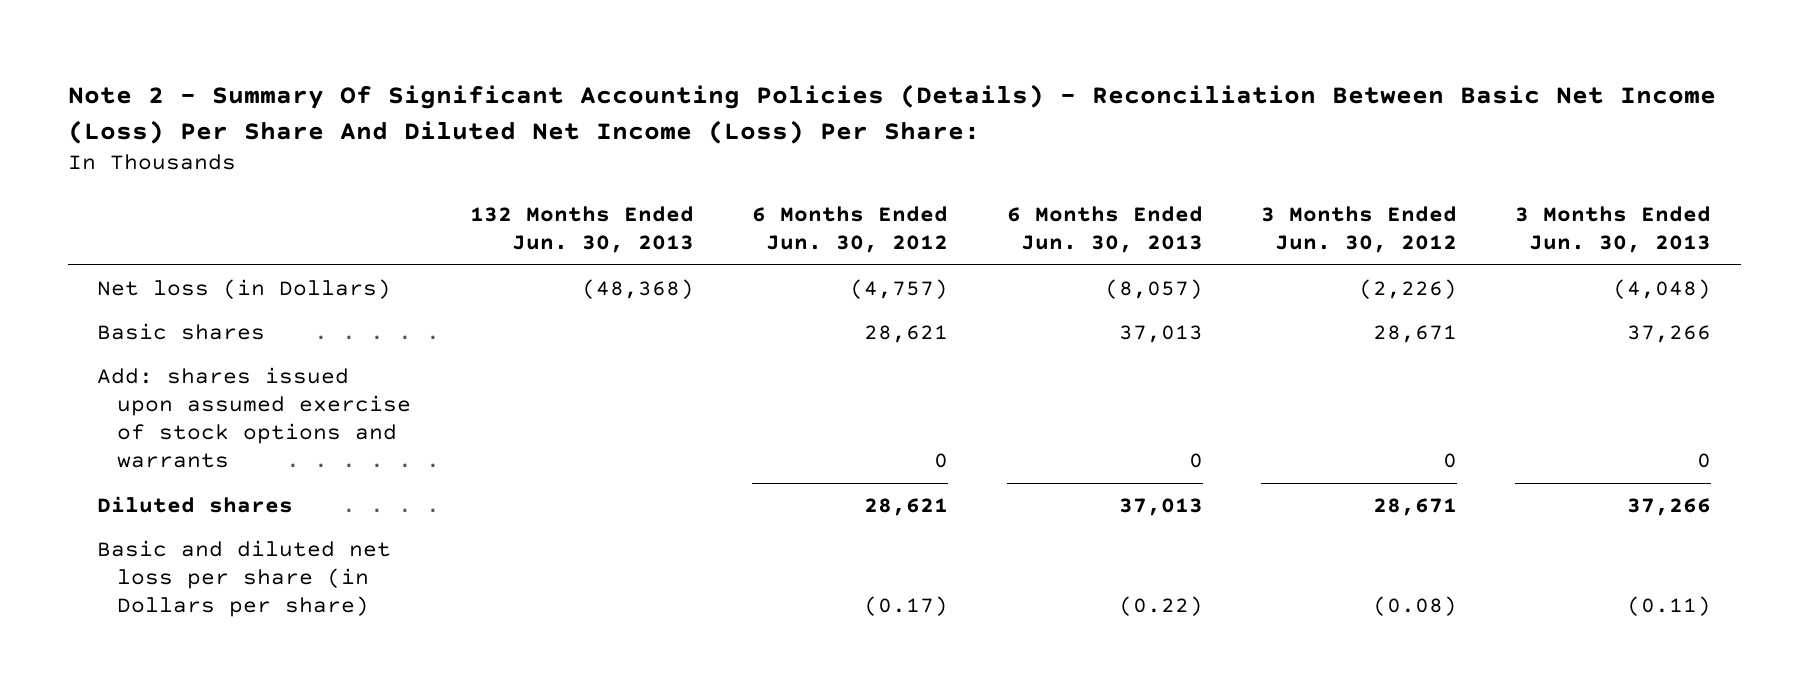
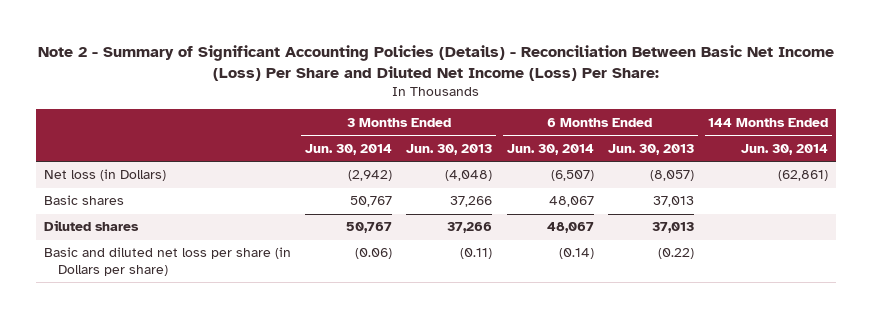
- Note 2 - Summary Of Significant Accounting Policies (Details) - Reconciliation Between Basic Net Income (Loss) Per Share And Diluted Net Income (Loss) Per Share:
+ Note 2 - Summary of Significant Accounting Policies (Details) - Reconciliation Between Basic Net Income (Loss) Per Share and Diluted Net Income (Loss) Per Share:
- | 132 Months Ended Jun. 30, 2013 | 6 Months Ended Jun. 30, 2012 | 6 Months Ended Jun. 30, 2013 | 3 Months Ended Jun. 30, 2012 | 3 Months Ended Jun. 30, 2013
+ | 3 Months Ended Jun. 30, 2014 | 3 Months Ended Jun. 30, 2013 | 6 Months Ended Jun. 30, 2014 | 6 Months Ended Jun. 30, 2013 | 144 Months Ended Jun. 30, 2014
- Add: shares issued upon assumed exercise of stock options and warrants | | 0 | 0 | 0 | 0

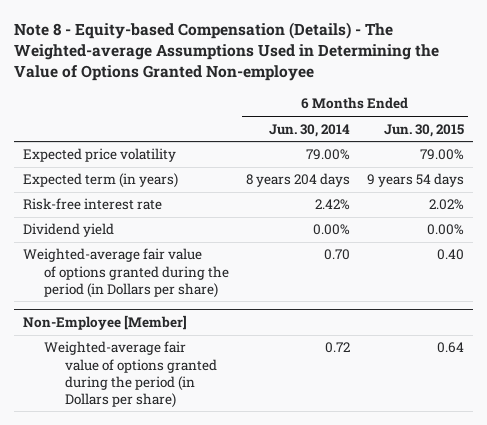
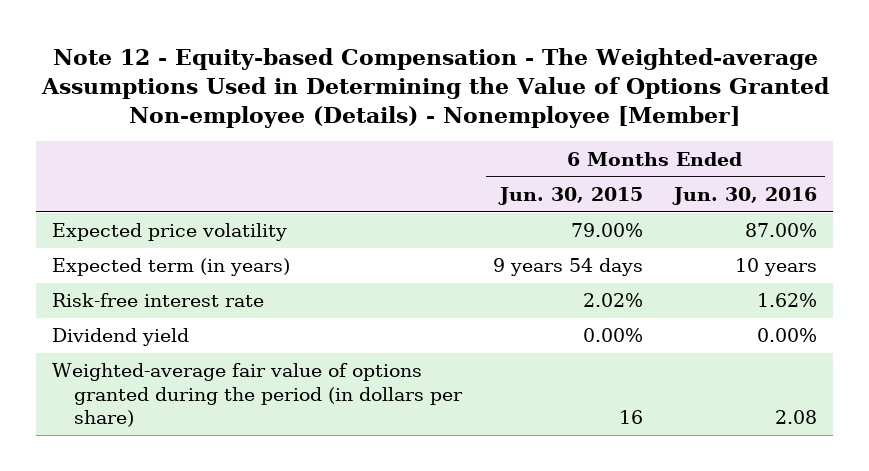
- Note 8 - Equity-based Compensation (Details) - The Weighted-average Assumptions Used in Determining the Value of Options Granted Non-employee
+ Note 12 - Equity-based Compensation - The Weighted-average Assumptions Used in Determining the Value of Options Granted Non-employee (Details) - Nonemployee [Member]
- | 6 Months Ended Jun. 30, 2014 | 6 Months Ended Jun. 30, 2015
+ | 6 Months Ended Jun. 30, 2015 | 6 Months Ended Jun. 30, 2016
- Weighted-average fair value of options granted during the period (in Dollars per share) | 0.70 | 0.40
- Non-Employee [Member]
- Weighted-average fair value of options granted during the period (in Dollars per share) | 0.72 | 0.64
+ Weighted-average fair value of options granted during the period (in dollars per share) | 16 | 2.08

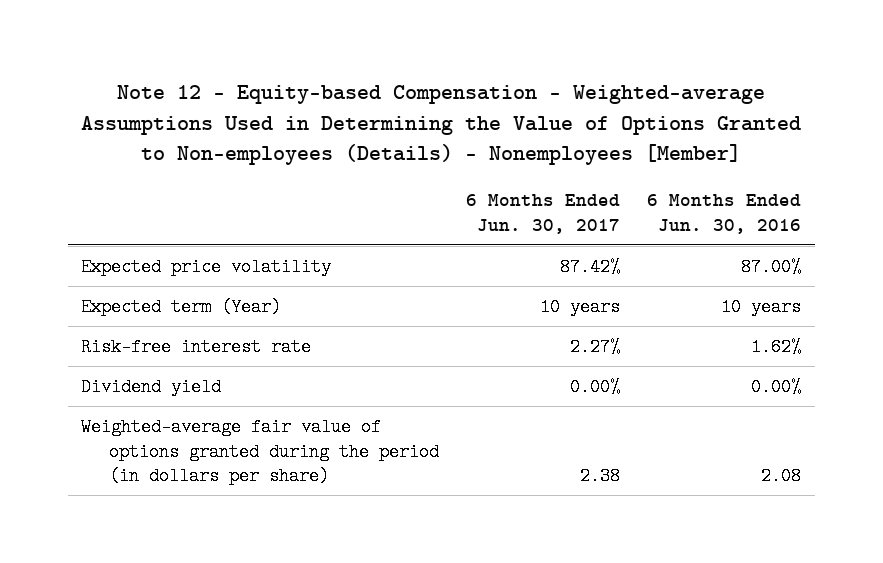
- Note 12 - Equity-based Compensation - The Weighted-average Assumptions Used in Determining the Value of Options Granted Non-employee (Details) - Nonemployee [Member]
+ Note 12 - Equity-based Compensation - Weighted-average Assumptions Used in Determining the Value of Options Granted to Non-employees (Details) - Nonemployees [Member]
- | 6 Months Ended Jun. 30, 2015 | 6 Months Ended Jun. 30, 2016
+ | 6 Months Ended Jun. 30, 2017 | 6 Months Ended Jun. 30, 2016
- Expected term (in years) | 9 years 54 days | 10 years
+ Expected term (Year) | 10 years | 10 years

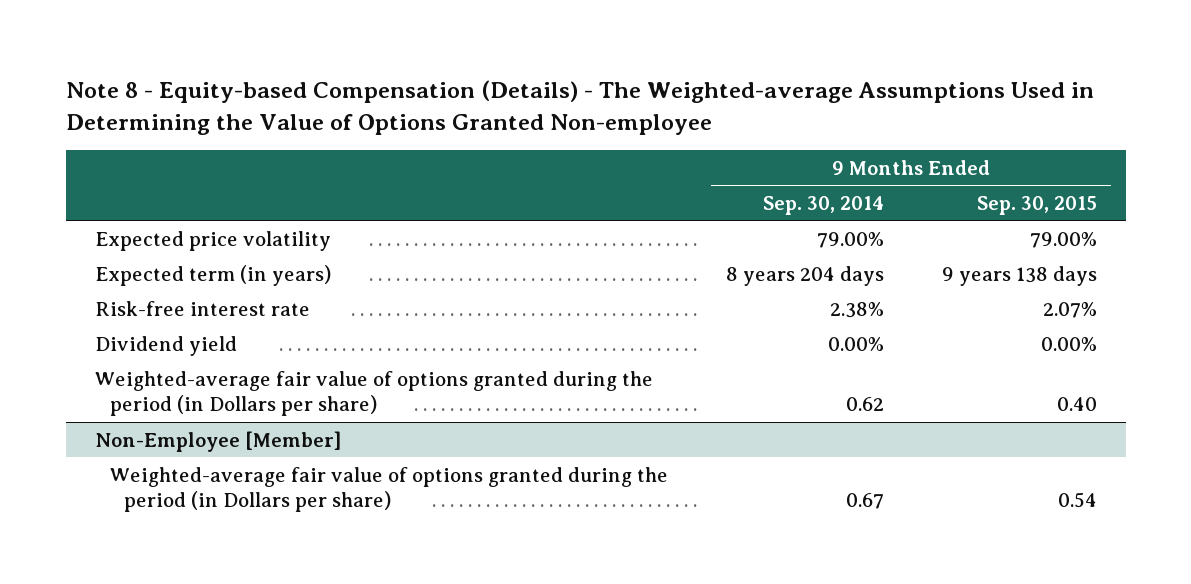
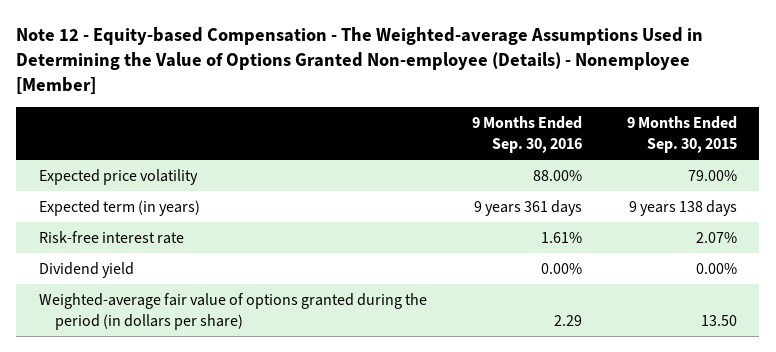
- Note 8 - Equity-based Compensation (Details) - The Weighted-average Assumptions Used in Determining the Value of Options Granted Non-employee
+ Note 12 - Equity-based Compensation - The Weighted-average Assumptions Used in Determining the Value of Options Granted Non-employee (Details) - Nonemployee [Member]
- | 9 Months Ended Sep. 30, 2014 | 9 Months Ended Sep. 30, 2015
+ | 9 Months Ended Sep. 30, 2016 | 9 Months Ended Sep. 30, 2015
- Weighted-average fair value of options granted during the period (in Dollars per share) | 0.62 | 0.40
- Non-Employee [Member]
- Weighted-average fair value of options granted during the period (in Dollars per share) | 0.67 | 0.54
+ Weighted-average fair value of options granted during the period (in dollars per share) | 2.29 | 13.50

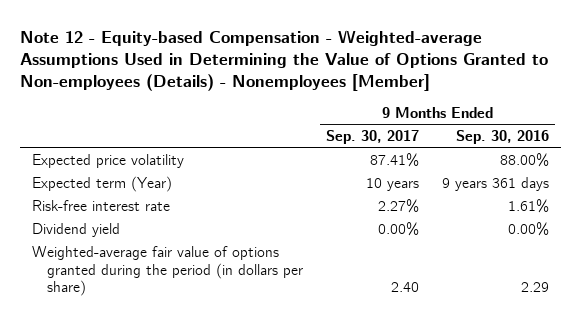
- Note 12 - Equity-based Compensation - The Weighted-average Assumptions Used in Determining the Value of Options Granted Non-employee (Details) - Nonemployee [Member]
+ Note 12 - Equity-based Compensation - Weighted-average Assumptions Used in Determining the Value of Options Granted to Non-employees (Details) - Nonemployees [Member]
- | 9 Months Ended Sep. 30, 2016 | 9 Months Ended Sep. 30, 2015
+ | 9 Months Ended Sep. 30, 2017 | 9 Months Ended Sep. 30, 2016
- Expected term (in years) | 9 years 361 days | 9 years 138 days
+ Expected term (Year) | 10 years | 9 years 361 days

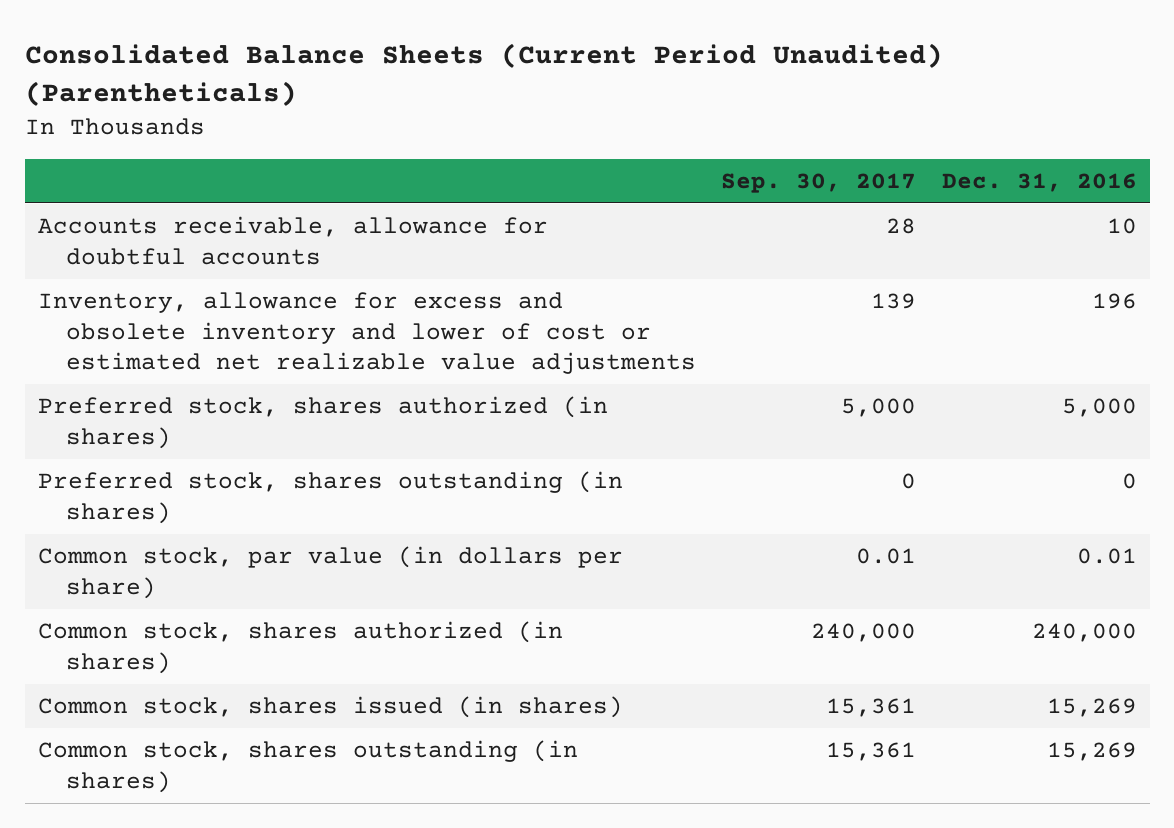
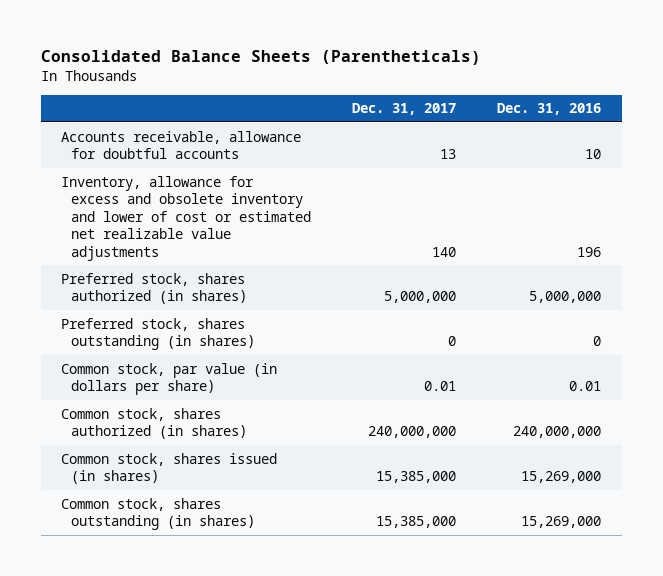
- Consolidated Balance Sheets (Current Period Unaudited) (Parentheticals)
+ Consolidated Balance Sheets (Parentheticals)
- | Sep. 30, 2017 | Dec. 31, 2016
+ | Dec. 31, 2017 | Dec. 31, 2016
- Preferred stock, shares authorized (in shares) | 5,000 | 5,000
+ Preferred stock, shares authorized (in shares) | 5,000,000 | 5,000,000
- Common stock, shares authorized (in shares) | 240,000 | 240,000
- Common stock, shares issued (in shares) | 15,361 | 15,269
- Common stock, shares outstanding (in shares) | 15,361 | 15,269
+ Common stock, shares authorized (in shares) | 240,000,000 | 240,000,000
+ Common stock, shares issued (in shares) | 15,385,000 | 15,269,000
+ Common stock, shares outstanding (in shares) | 15,385,000 | 15,269,000

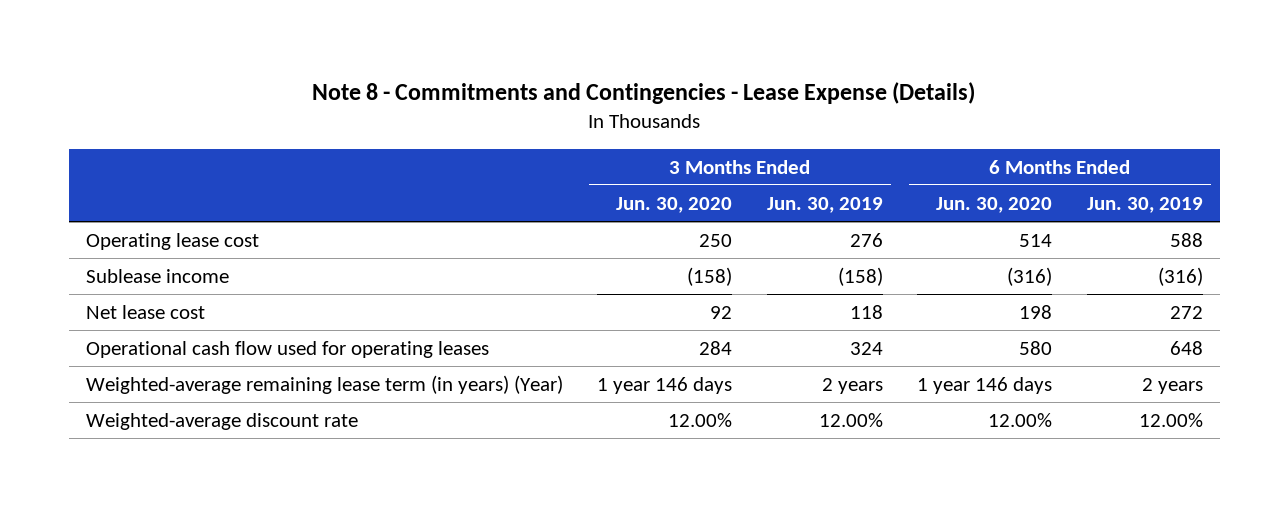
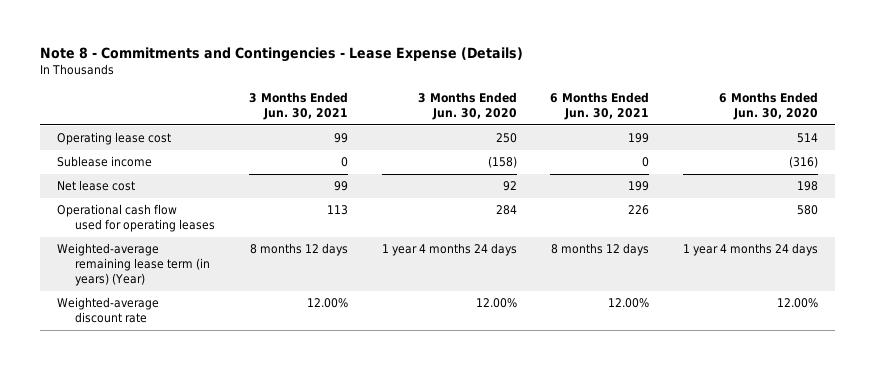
- | 3 Months Ended Jun. 30, 2020 | 3 Months Ended Jun. 30, 2019 | 6 Months Ended Jun. 30, 2020 | 6 Months Ended Jun. 30, 2019
+ | 3 Months Ended Jun. 30, 2021 | 3 Months Ended Jun. 30, 2020 | 6 Months Ended Jun. 30, 2021 | 6 Months Ended Jun. 30, 2020
- Weighted-average remaining lease term (in years) (Year) | 1 year 146 days | 2 years | 1 year 146 days | 2 years
+ Weighted-average remaining lease term (in years) (Year) | 8 months 12 days | 1 year 4 months 24 days | 8 months 12 days | 1 year 4 months 24 days

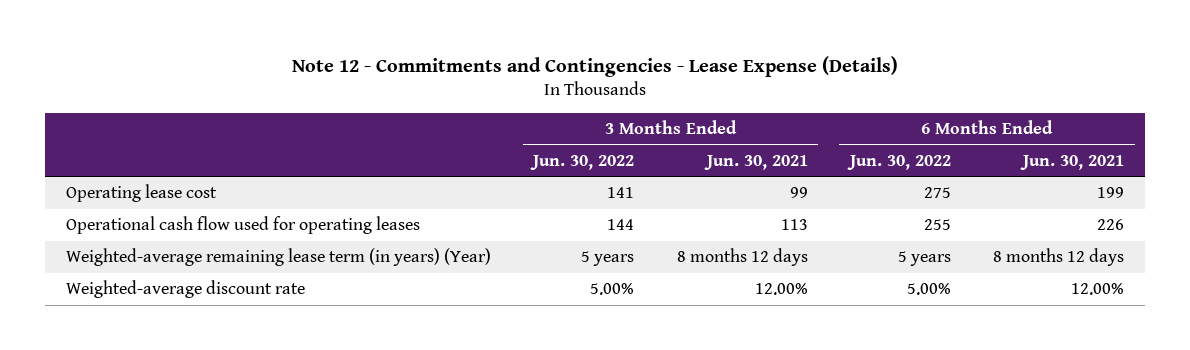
- Note 8 - Commitments and Contingencies - Lease Expense (Details)
+ Note 12 - Commitments and Contingencies - Lease Expense (Details)
- | 3 Months Ended Jun. 30, 2021 | 3 Months Ended Jun. 30, 2020 | 6 Months Ended Jun. 30, 2021 | 6 Months Ended Jun. 30, 2020
+ | 3 Months Ended Jun. 30, 2022 | 3 Months Ended Jun. 30, 2021 | 6 Months Ended Jun. 30, 2022 | 6 Months Ended Jun. 30, 2021
- Sublease income | 0 | (158) | 0 | (316)
- Net lease cost | 99 | 92 | 199 | 198

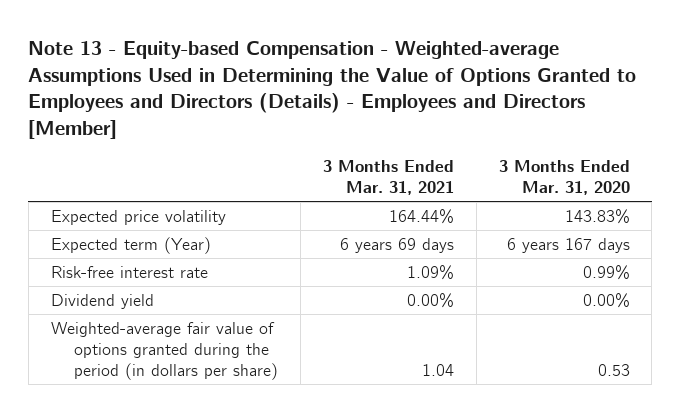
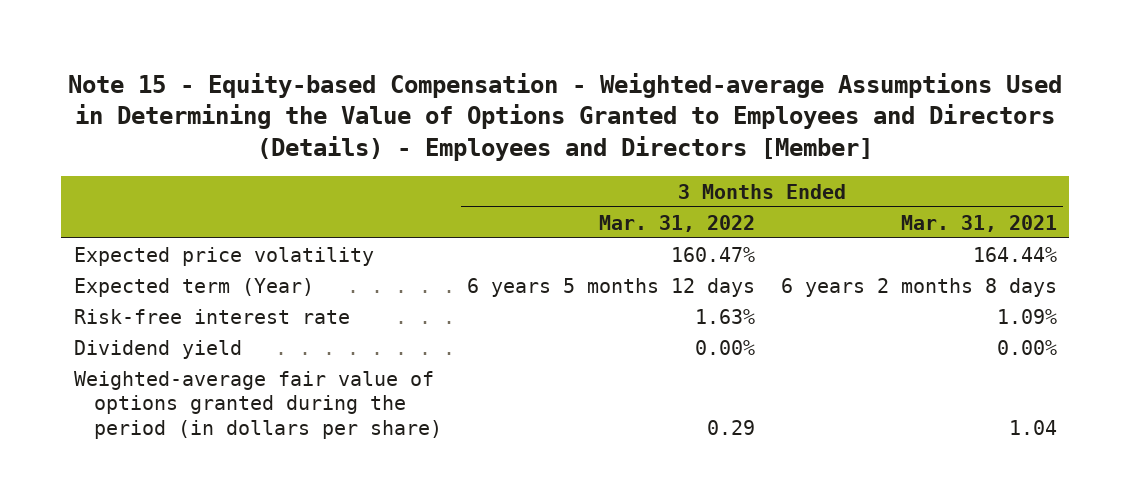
- Note 13 - Equity-based Compensation - Weighted-average Assumptions Used in Determining the Value of Options Granted to Employees and Directors (Details) - Employees and Directors [Member]
+ Note 15 - Equity-based Compensation - Weighted-average Assumptions Used in Determining the Value of Options Granted to Employees and Directors (Details) - Employees and Directors [Member]
- | 3 Months Ended Mar. 31, 2021 | 3 Months Ended Mar. 31, 2020
+ | 3 Months Ended Mar. 31, 2022 | 3 Months Ended Mar. 31, 2021
- Expected term (Year) | 6 years 69 days | 6 years 167 days
+ Expected term (Year) | 6 years 5 months 12 days | 6 years 2 months 8 days

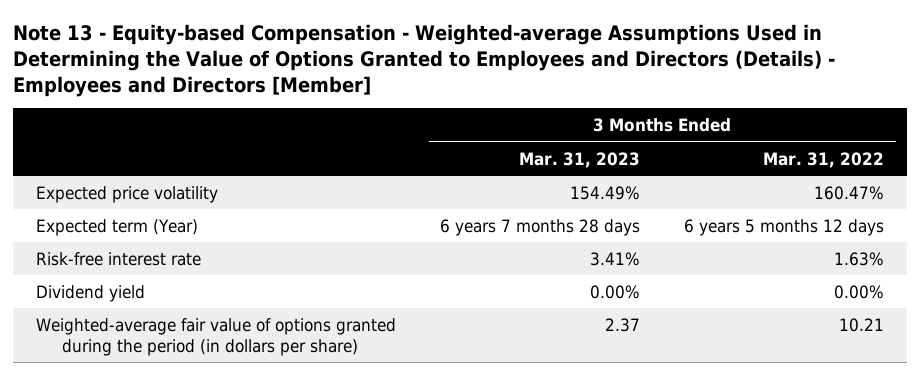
- Note 15 - Equity-based Compensation - Weighted-average Assumptions Used in Determining the Value of Options Granted to Employees and Directors (Details) - Employees and Directors [Member]
+ Note 13 - Equity-based Compensation - Weighted-average Assumptions Used in Determining the Value of Options Granted to Employees and Directors (Details) - Employees and Directors [Member]
- | 3 Months Ended Mar. 31, 2022 | 3 Months Ended Mar. 31, 2021
+ | 3 Months Ended Mar. 31, 2023 | 3 Months Ended Mar. 31, 2022
- Weighted-average fair value of options granted during the period (in dollars per share) | 0.29 | 1.04
+ Weighted-average fair value of options granted during the period (in dollars per share) | 2.37 | 10.21

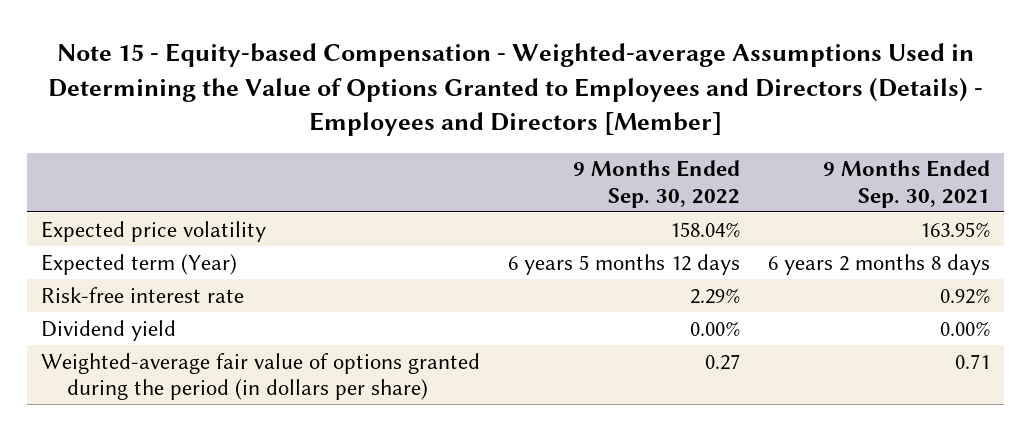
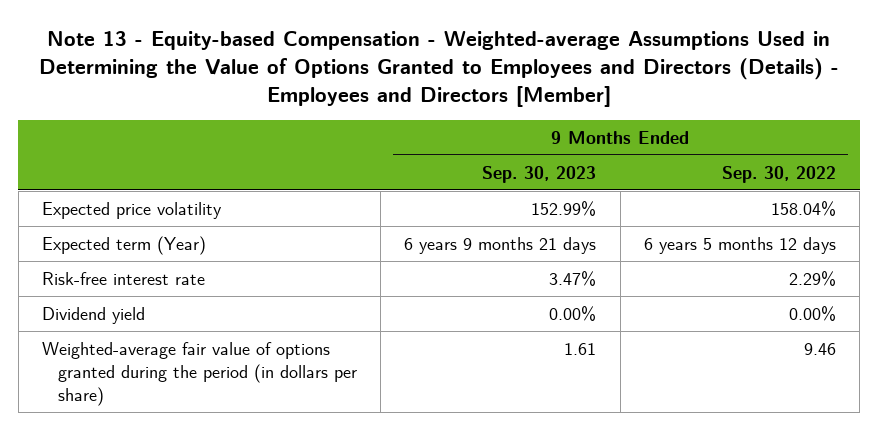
- Note 15 - Equity-based Compensation - Weighted-average Assumptions Used in Determining the Value of Options Granted to Employees and Directors (Details) - Employees and Directors [Member]
+ Note 13 - Equity-based Compensation - Weighted-average Assumptions Used in Determining the Value of Options Granted to Employees and Directors (Details) - Employees and Directors [Member]
- | 9 Months Ended Sep. 30, 2022 | 9 Months Ended Sep. 30, 2021
+ | 9 Months Ended Sep. 30, 2023 | 9 Months Ended Sep. 30, 2022
- Weighted-average fair value of options granted during the period (in dollars per share) | 0.27 | 0.71
+ Weighted-average fair value of options granted during the period (in dollars per share) | 1.61 | 9.46

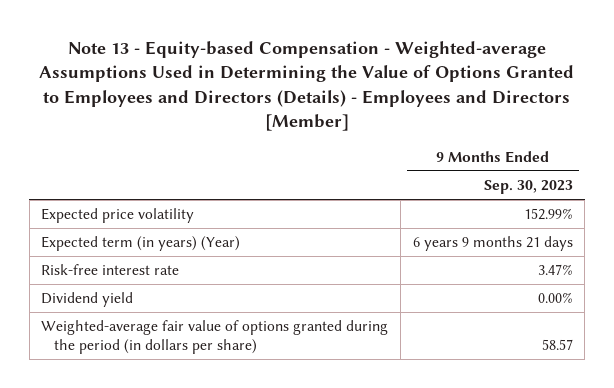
- | 9 Months Ended Sep. 30, 2023 | 9 Months Ended Sep. 30, 2022
+ | 9 Months Ended Sep. 30, 2023
- Expected term (Year) | 6 years 9 months 21 days | 6 years 5 months 12 days
+ Expected term (in years) (Year) | 6 years 9 months 21 days
- Weighted-average fair value of options granted during the period (in dollars per share) | 1.61 | 9.46
+ Weighted-average fair value of options granted during the period (in dollars per share) | 58.57

